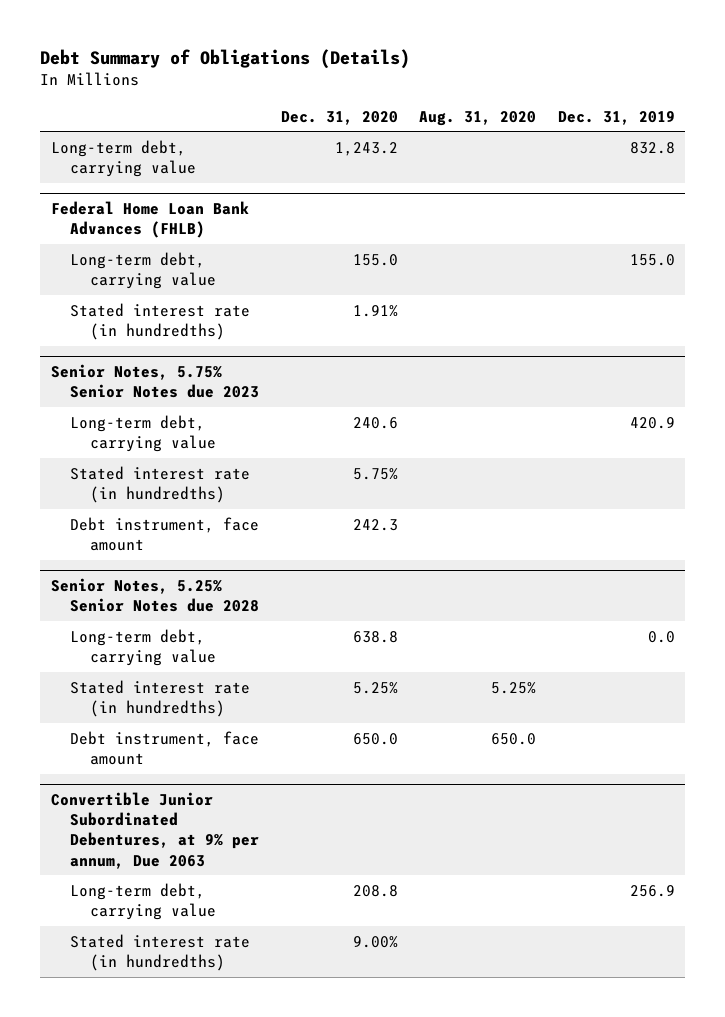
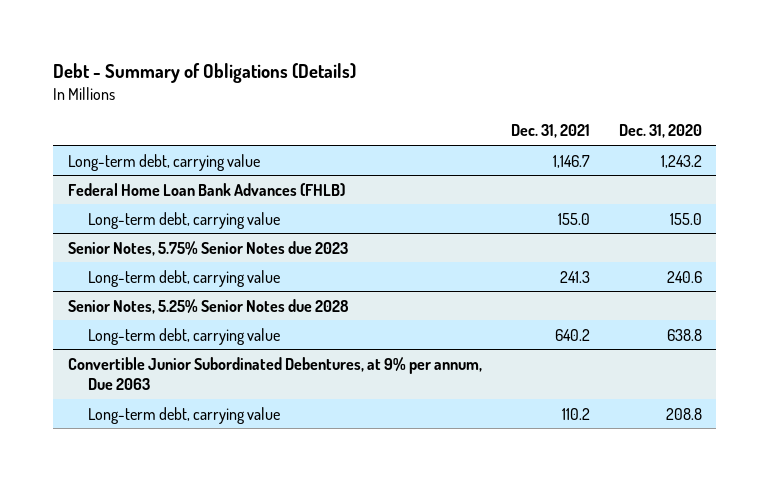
- Debt Summary of Obligations (Details)
+ Debt - Summary of Obligations (Details)
- | Dec. 31, 2020 | Aug. 31, 2020 | Dec. 31, 2019
+ | Dec. 31, 2021 | Dec. 31, 2020
@ Federal Home Loan Bank Advances (FHLB)
- Stated interest rate (in hundredths) | 1.91% | |
@ Senior Notes, 5.75% Senior Notes due 2023
- Stated interest rate (in hundredths) | 5.75% | |
- Debt instrument, face amount | 242.3 | |
@ Senior Notes, 5.25% Senior Notes due 2028
- Stated interest rate (in hundredths) | 5.25% | 5.25% |
- Debt instrument, face amount | 650.0 | 650.0 |
@ Convertible Junior Subordinated Debentures, at 9% per annum, Due 2063
- Stated interest rate (in hundredths) | 9.00% | |

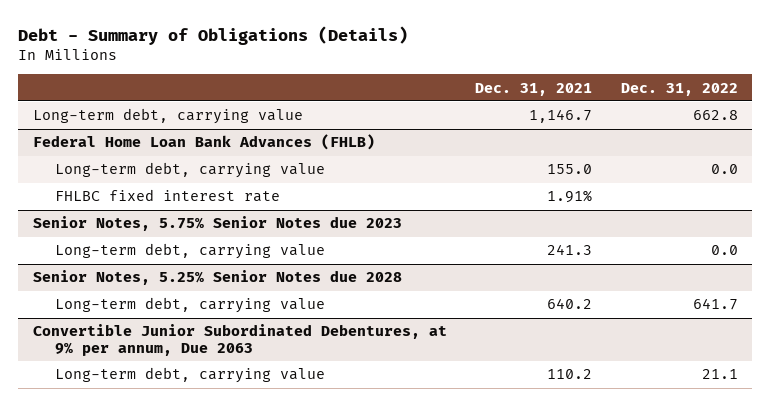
- | Dec. 31, 2021 | Dec. 31, 2020
+ | Dec. 31, 2021 | Dec. 31, 2022
@ Federal Home Loan Bank Advances (FHLB)
+ FHLBC fixed interest rate | 1.91% |

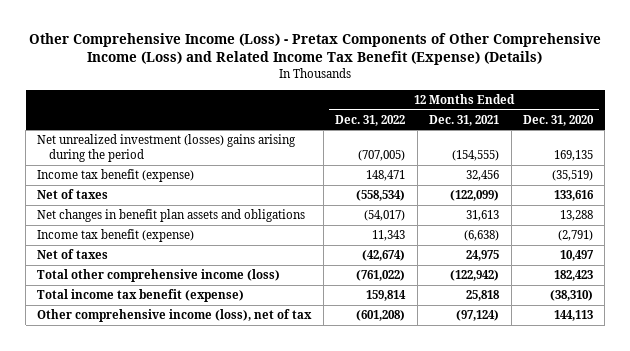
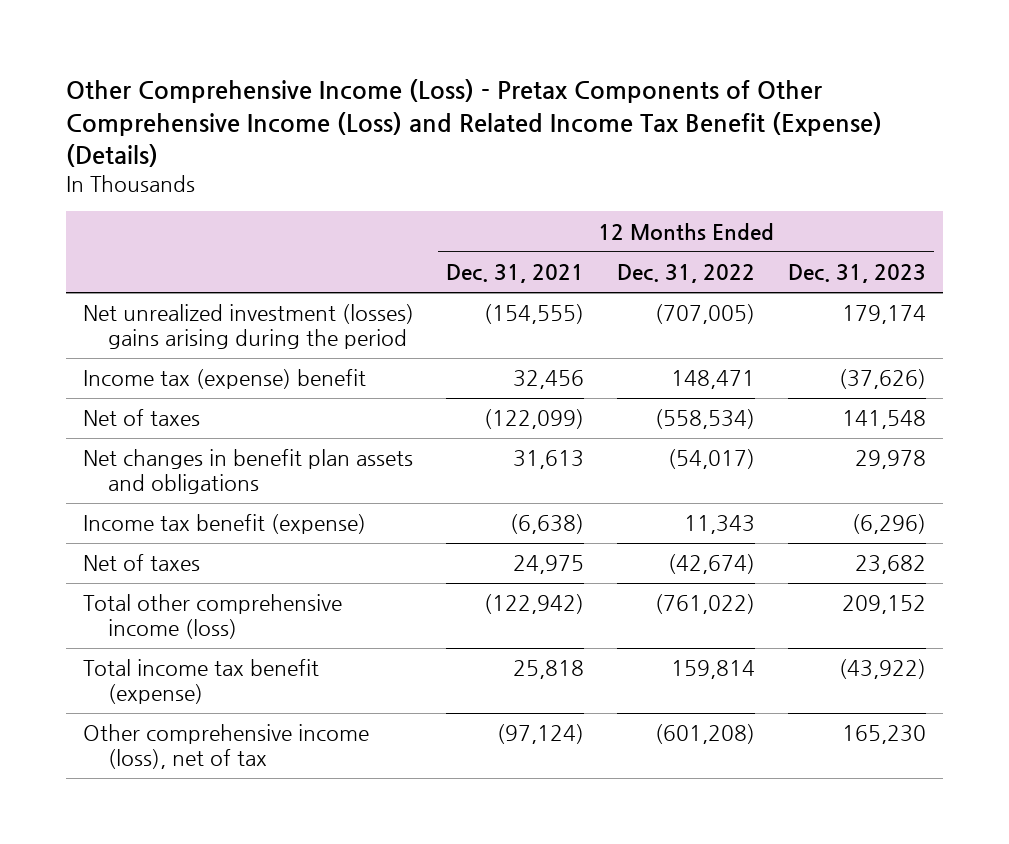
- | 12 Months Ended Dec. 31, 2022 | 12 Months Ended Dec. 31, 2021 | 12 Months Ended Dec. 31, 2020
+ | 12 Months Ended Dec. 31, 2021 | 12 Months Ended Dec. 31, 2022 | 12 Months Ended Dec. 31, 2023
- Income tax benefit (expense) | 148,471 | 32,456 | (35,519)
+ Income tax (expense) benefit | 32,456 | 148,471 | (37,626)

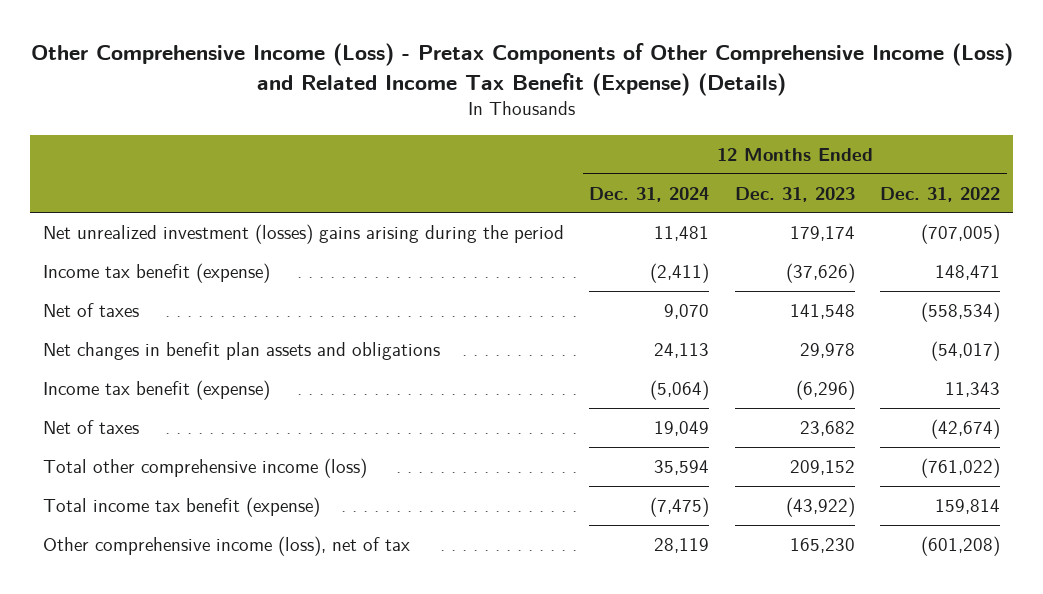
- | 12 Months Ended Dec. 31, 2021 | 12 Months Ended Dec. 31, 2022 | 12 Months Ended Dec. 31, 2023
+ | 12 Months Ended Dec. 31, 2024 | 12 Months Ended Dec. 31, 2023 | 12 Months Ended Dec. 31, 2022
- Income tax (expense) benefit | 32,456 | 148,471 | (37,626)
+ Income tax benefit (expense) | (2,411) | (37,626) | 148,471

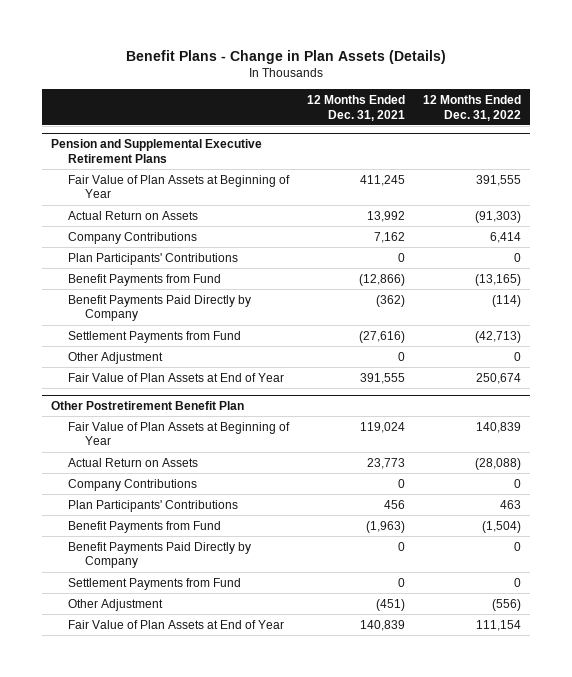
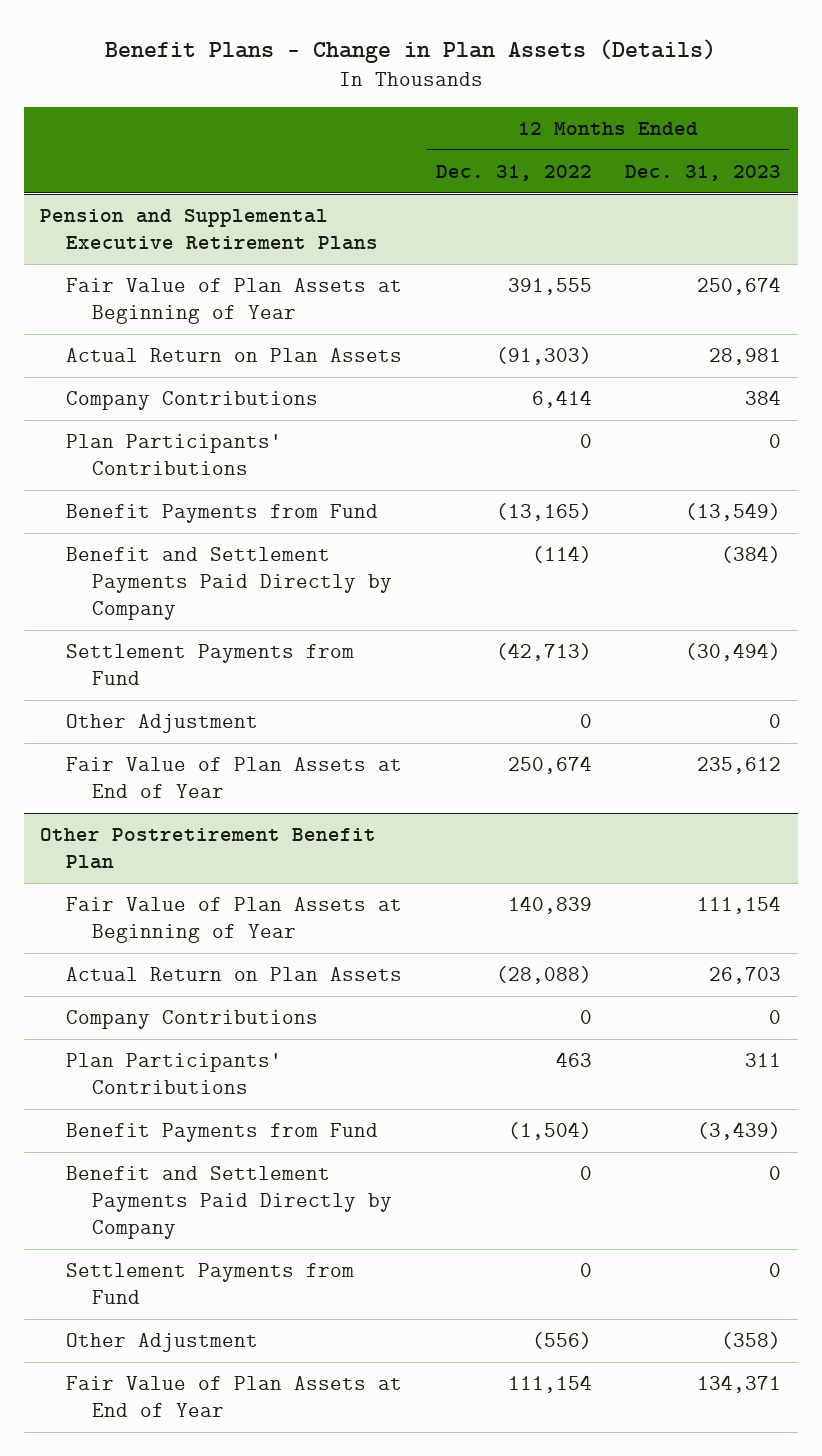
- | 12 Months Ended Dec. 31, 2021 | 12 Months Ended Dec. 31, 2022
+ | 12 Months Ended Dec. 31, 2022 | 12 Months Ended Dec. 31, 2023
@ Pension and Supplemental Executive Retirement Plans
- Actual Return on Assets | 13,992 | (91,303)
+ Actual Return on Plan Assets | (91,303) | 28,981
- Benefit Payments Paid Directly by Company | (362) | (114)
+ Benefit and Settlement Payments Paid Directly by Company | (114) | (384)
@ Other Postretirement Benefit Plan
- Actual Return on Assets | 23,773 | (28,088)
+ Actual Return on Plan Assets | (28,088) | 26,703
- Benefit Payments Paid Directly by Company | 0 | 0
+ Benefit and Settlement Payments Paid Directly by Company | 0 | 0

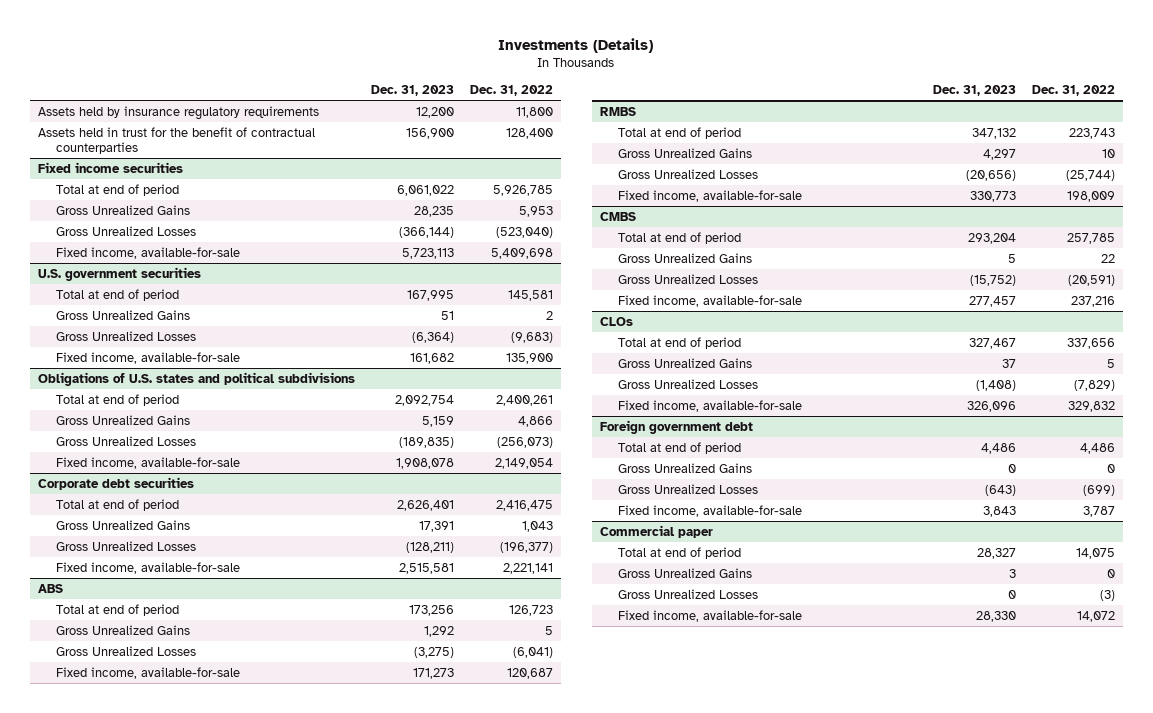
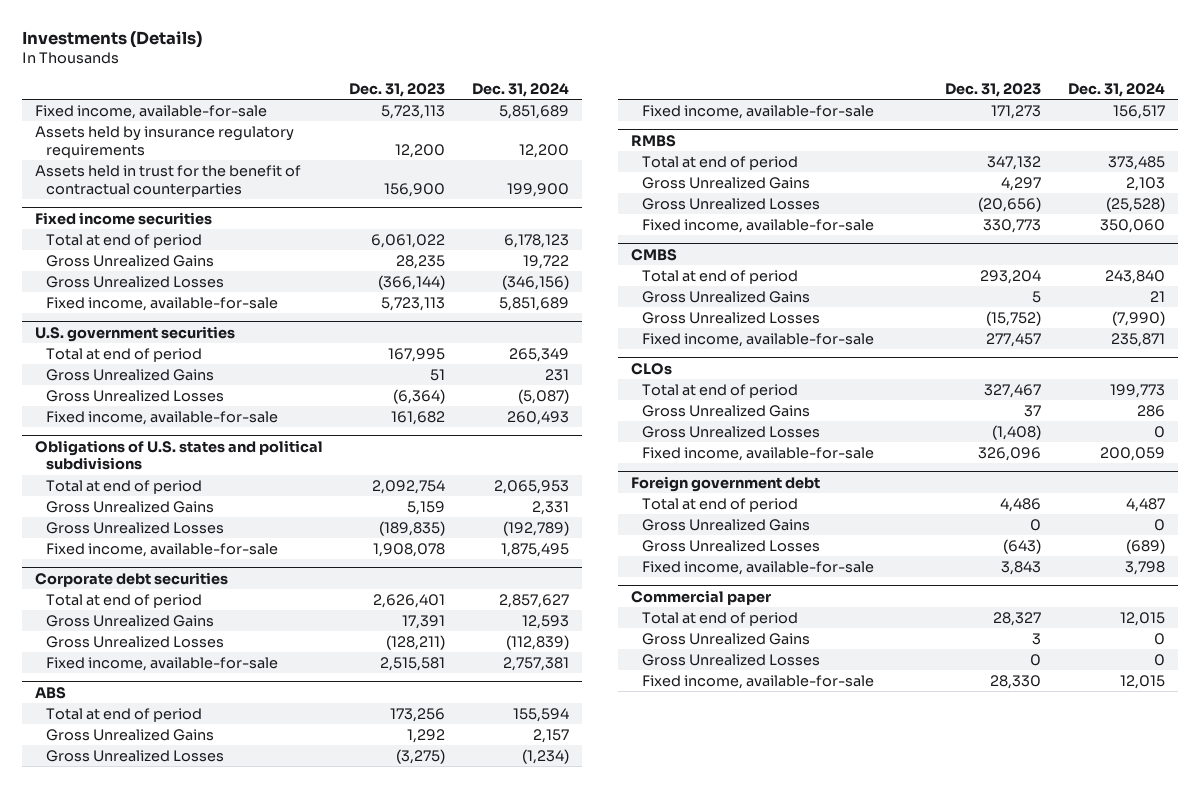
- | Dec. 31, 2023 | Dec. 31, 2022
+ | Dec. 31, 2023 | Dec. 31, 2024
+ Fixed income, available-for-sale | 5,723,113 | 5,851,689

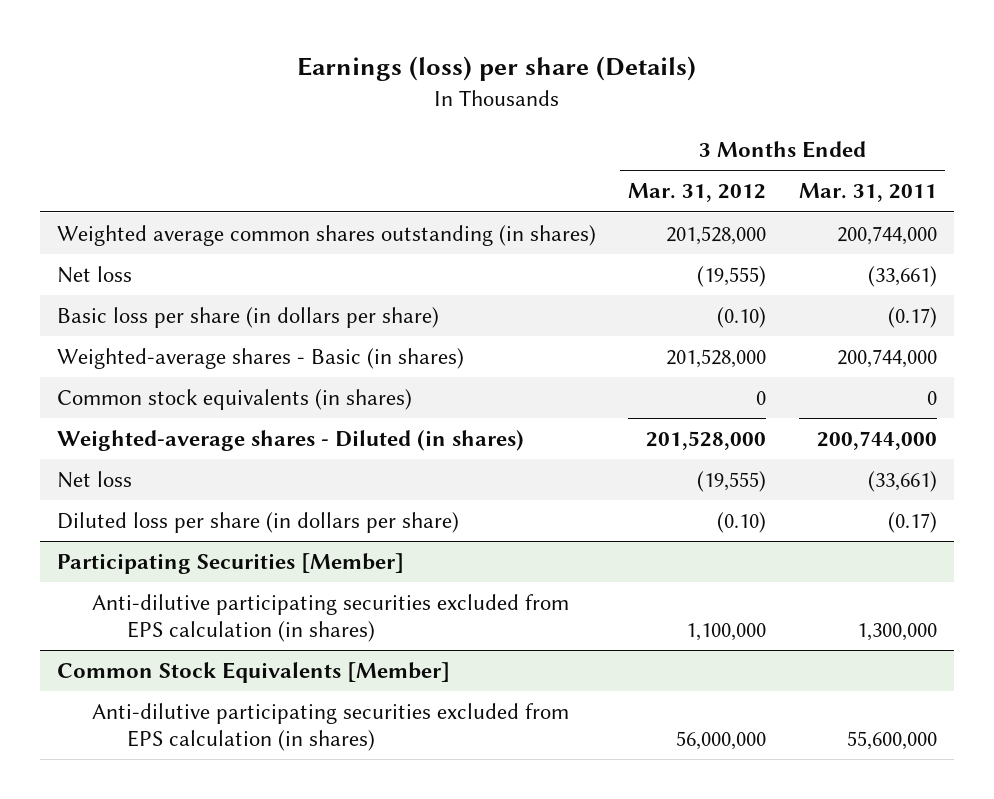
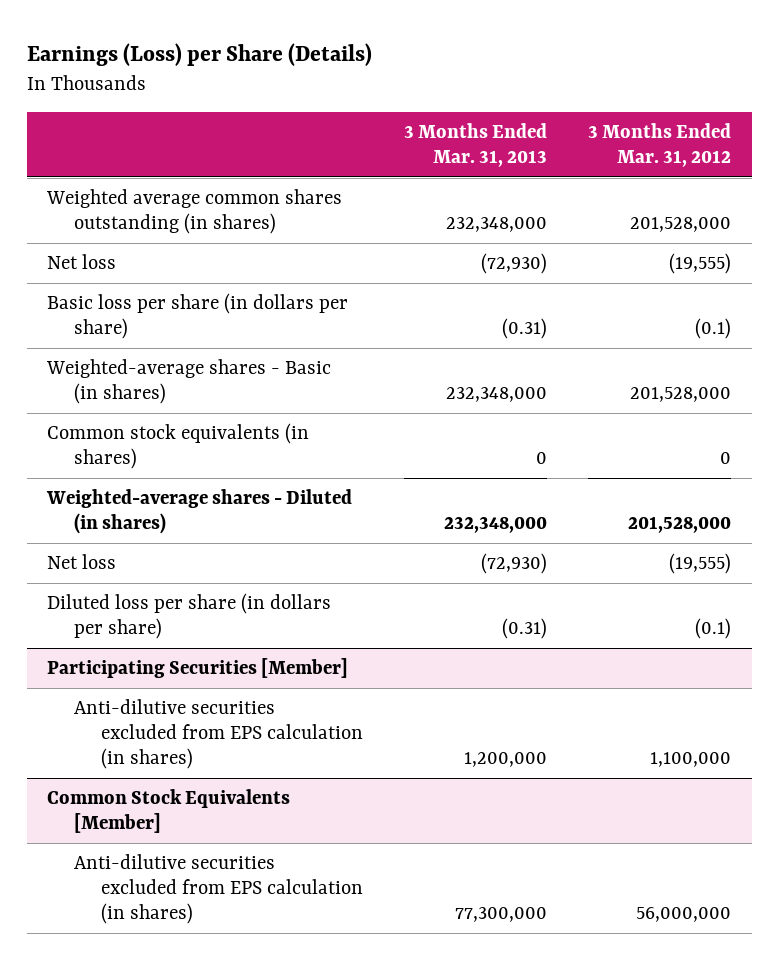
- Earnings (loss) per share (Details)
+ Earnings (Loss) per Share (Details)
- | 3 Months Ended Mar. 31, 2012 | 3 Months Ended Mar. 31, 2011
+ | 3 Months Ended Mar. 31, 2013 | 3 Months Ended Mar. 31, 2012
- Basic loss per share (in dollars per share) | (0.10) | (0.17)
+ Basic loss per share (in dollars per share) | (0.31) | (0.1)
- Diluted loss per share (in dollars per share) | (0.10) | (0.17)
+ Diluted loss per share (in dollars per share) | (0.31) | (0.1)
@ Participating Securities [Member]
- Anti-dilutive participating securities excluded from EPS calculation (in shares) | 1,100,000 | 1,300,000
+ Anti-dilutive securities excluded from EPS calculation (in shares) | 1,200,000 | 1,100,000
@ Common Stock Equivalents [Member]
- Anti-dilutive participating securities excluded from EPS calculation (in shares) | 56,000,000 | 55,600,000
+ Anti-dilutive securities excluded from EPS calculation (in shares) | 77,300,000 | 56,000,000

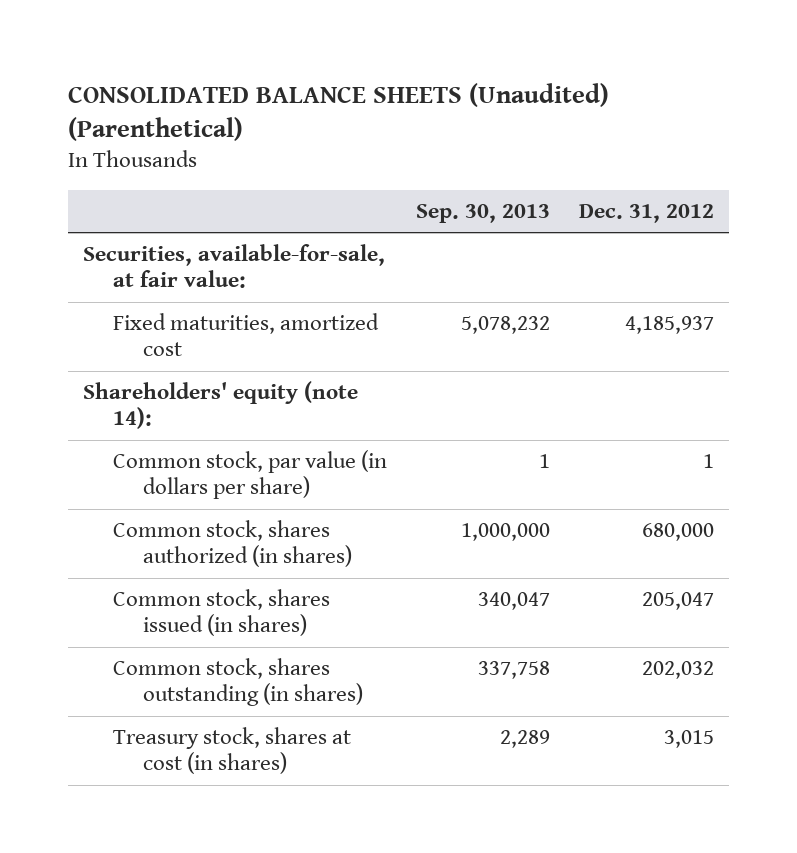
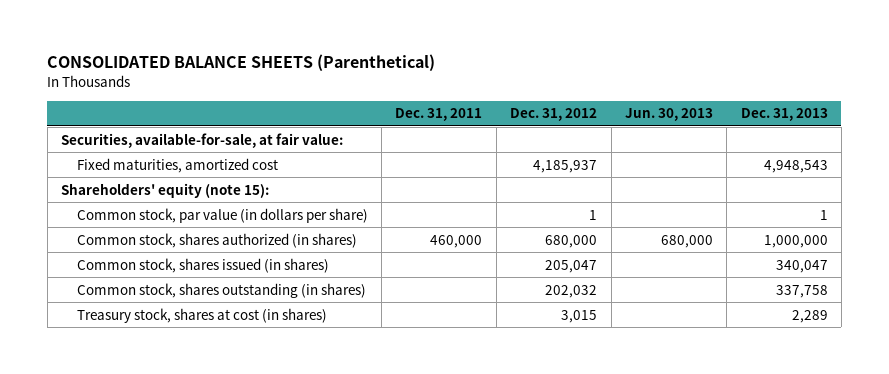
- CONSOLIDATED BALANCE SHEETS (Unaudited) (Parenthetical)
+ CONSOLIDATED BALANCE SHEETS (Parenthetical)
- | Sep. 30, 2013 | Dec. 31, 2012
+ | Dec. 31, 2011 | Dec. 31, 2012 | Jun. 30, 2013 | Dec. 31, 2013
- Shareholders' equity (note 14):
+ Shareholders' equity (note 15):

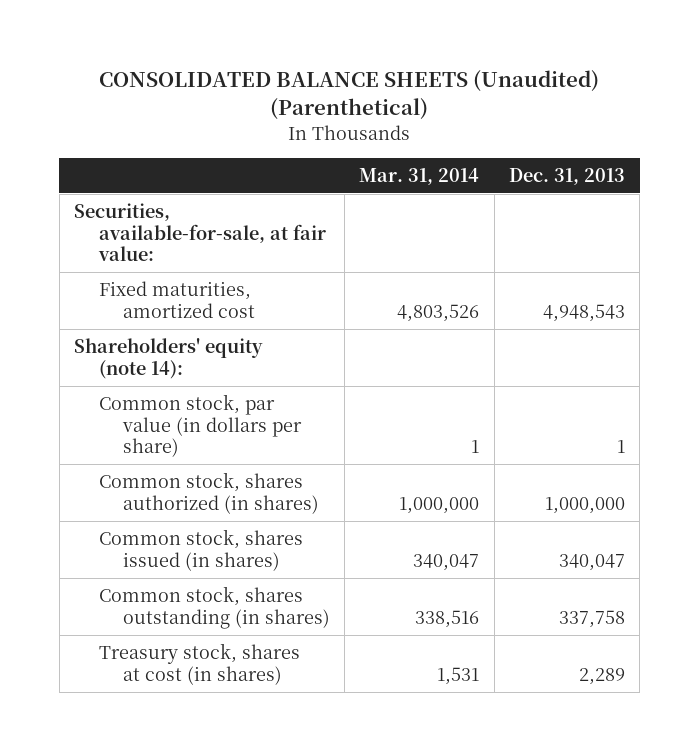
- CONSOLIDATED BALANCE SHEETS (Parenthetical)
+ CONSOLIDATED BALANCE SHEETS (Unaudited) (Parenthetical)
- | Dec. 31, 2011 | Dec. 31, 2012 | Jun. 30, 2013 | Dec. 31, 2013
+ | Mar. 31, 2014 | Dec. 31, 2013
- Shareholders' equity (note 15):
+ Shareholders' equity (note 14):

